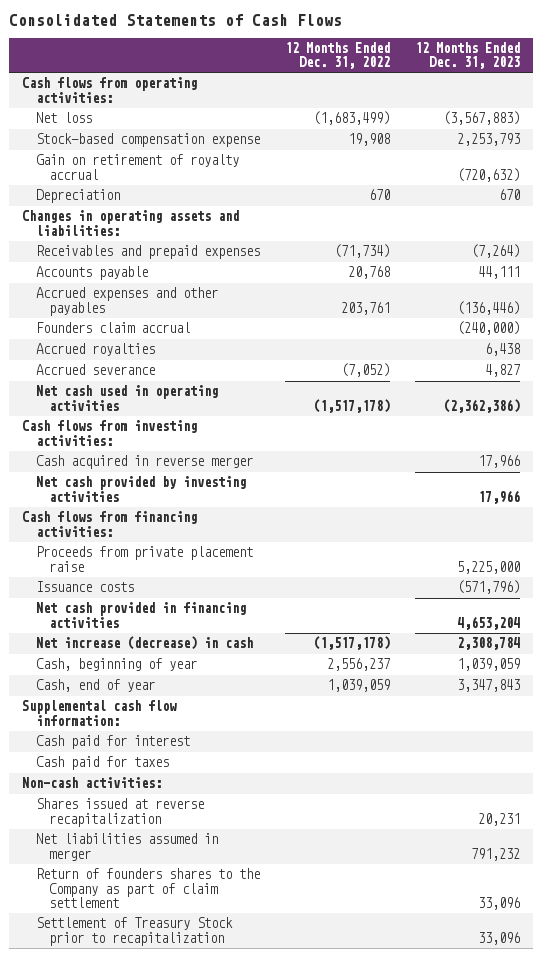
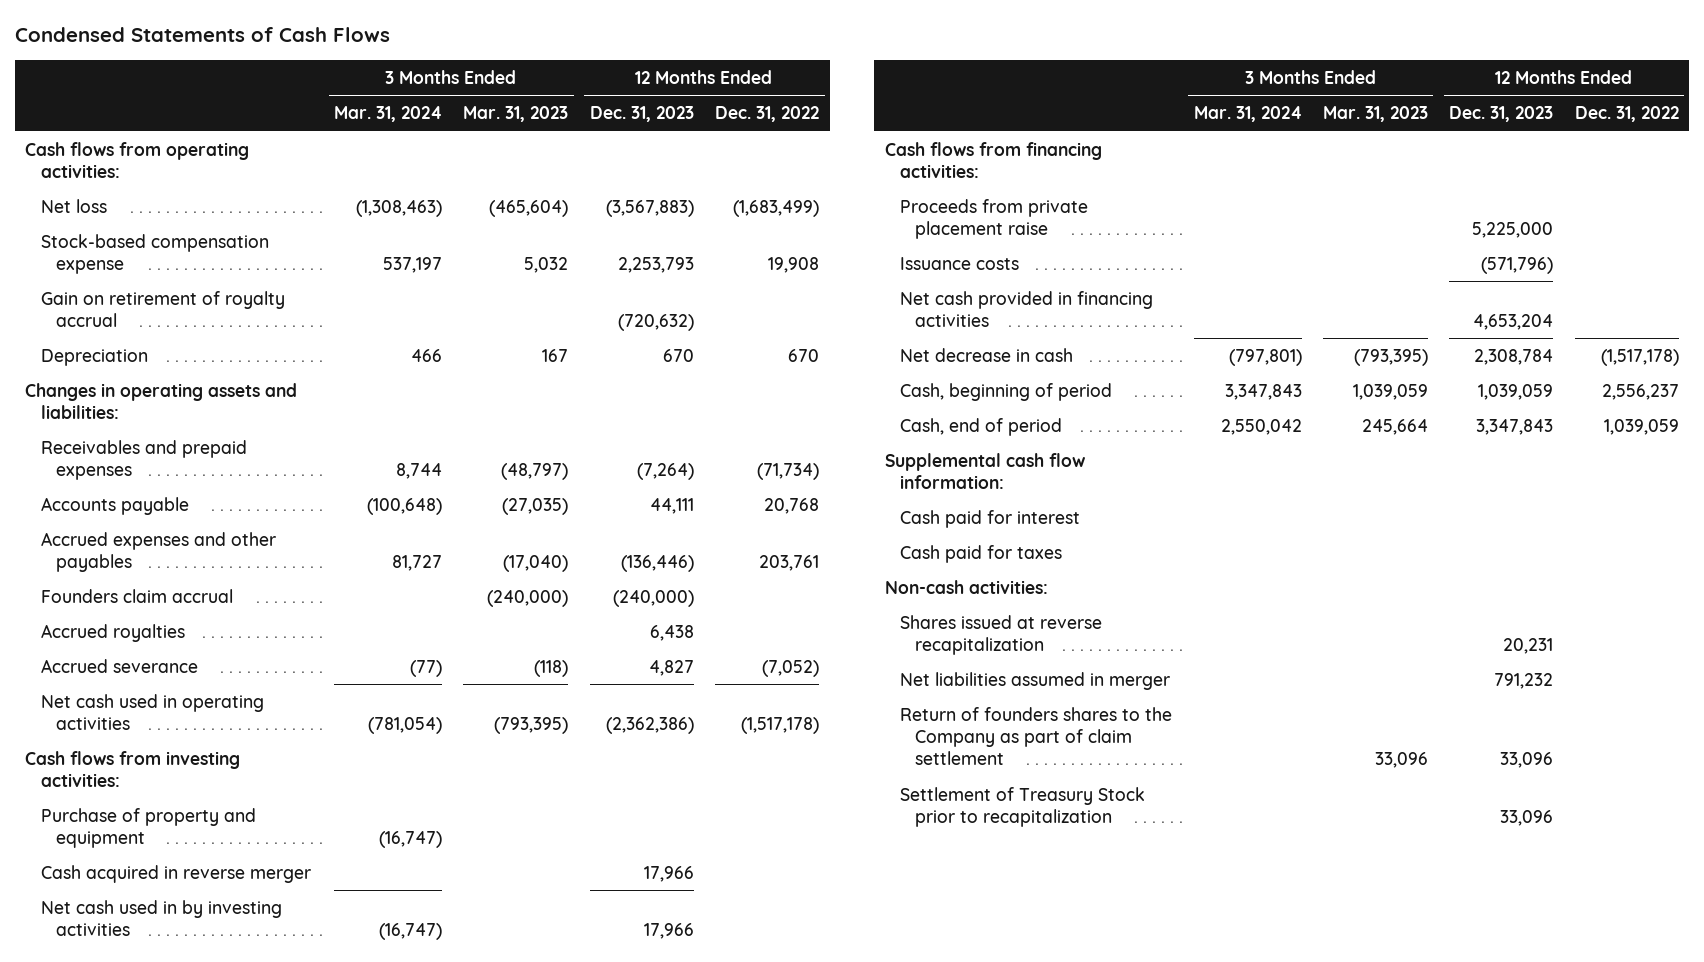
- Consolidated Statements of Cash Flows
+ Condensed Statements of Cash Flows
- | 12 Months Ended Dec. 31, 2022 | 12 Months Ended Dec. 31, 2023
+ | 3 Months Ended Mar. 31, 2024 | 3 Months Ended Mar. 31, 2023 | 12 Months Ended Dec. 31, 2023 | 12 Months Ended Dec. 31, 2022
+ Purchase of property and equipment | (16,747) | | |
- Net cash provided by investing activities | | 17,966
+ Net cash used in by investing activities | (16,747) | | 17,966 |
- Net increase (decrease) in cash | (1,517,178) | 2,308,784
- Cash, beginning of year | 2,556,237 | 1,039,059
- Cash, end of year | 1,039,059 | 3,347,843
+ Net decrease in cash | (797,801) | (793,395) | 2,308,784 | (1,517,178)
+ Cash, beginning of period | 3,347,843 | 1,039,059 | 1,039,059 | 2,556,237
+ Cash, end of period | 2,550,042 | 245,664 | 3,347,843 | 1,039,059

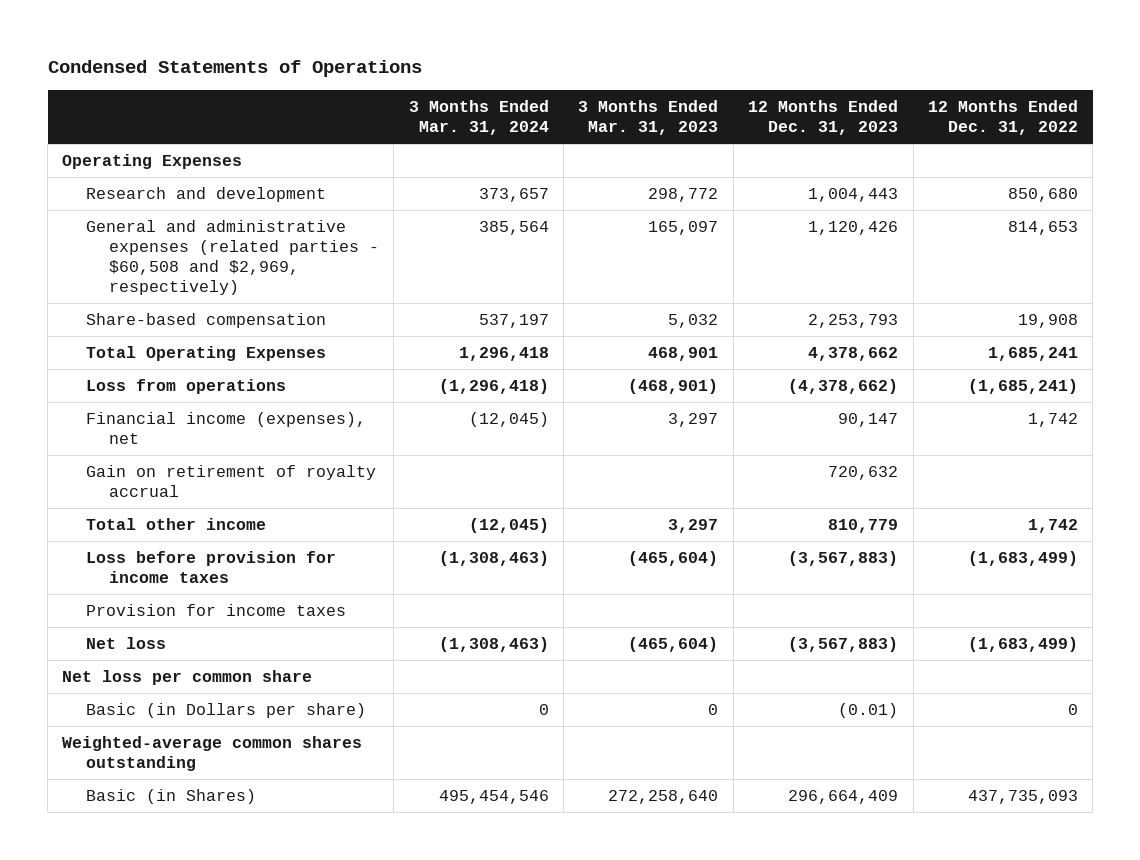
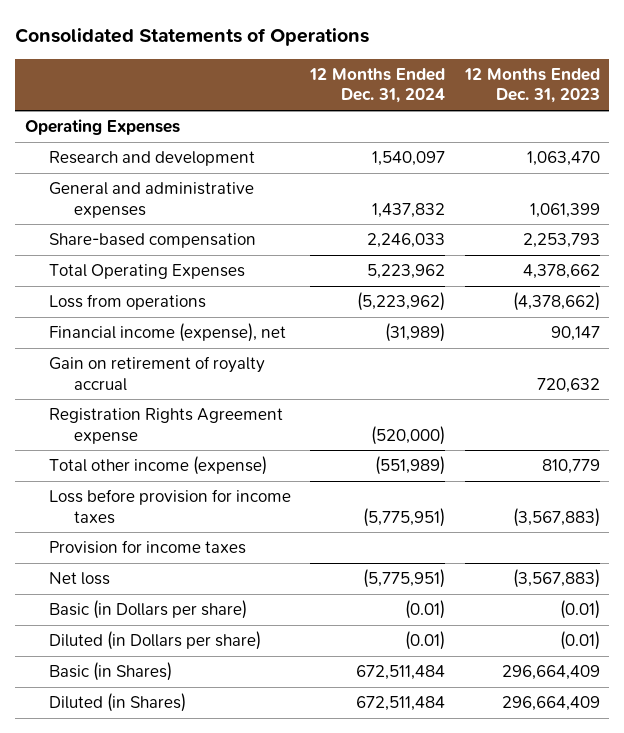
- Condensed Statements of Operations
+ Consolidated Statements of Operations
- | 3 Months Ended Mar. 31, 2024 | 3 Months Ended Mar. 31, 2023 | 12 Months Ended Dec. 31, 2023 | 12 Months Ended Dec. 31, 2022
+ | 12 Months Ended Dec. 31, 2024 | 12 Months Ended Dec. 31, 2023
- Research and development | 373,657 | 298,772 | 1,004,443 | 850,680
- General and administrative expenses (related parties - $60,508 and $2,969, respectively) | 385,564 | 165,097 | 1,120,426 | 814,653
+ Research and development | 1,540,097 | 1,063,470
+ General and administrative expenses | 1,437,832 | 1,061,399
- Financial income (expenses), net | (12,045) | 3,297 | 90,147 | 1,742
+ Financial income (expense), net | (31,989) | 90,147
- Total other income | (12,045) | 3,297 | 810,779 | 1,742
+ Registration Rights Agreement expense | (520,000) |
+ Total other income (expense) | (551,989) | 810,779
- Net loss per common share
- Weighted-average common shares outstanding
+ Diluted (in Dollars per share) | (0.01) | (0.01)
+ Diluted (in Shares) | 672,511,484 | 296,664,409

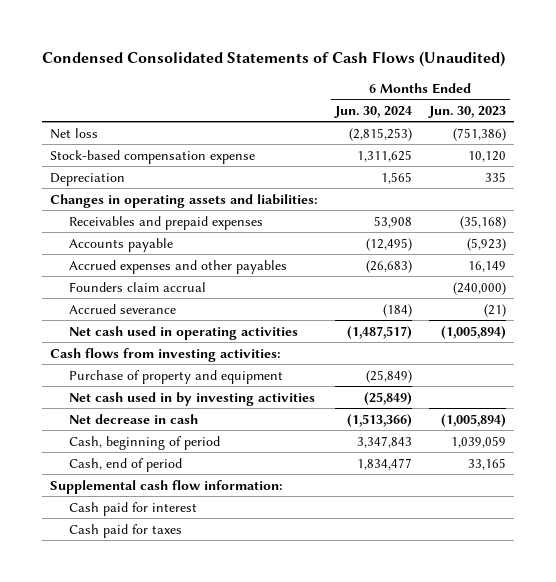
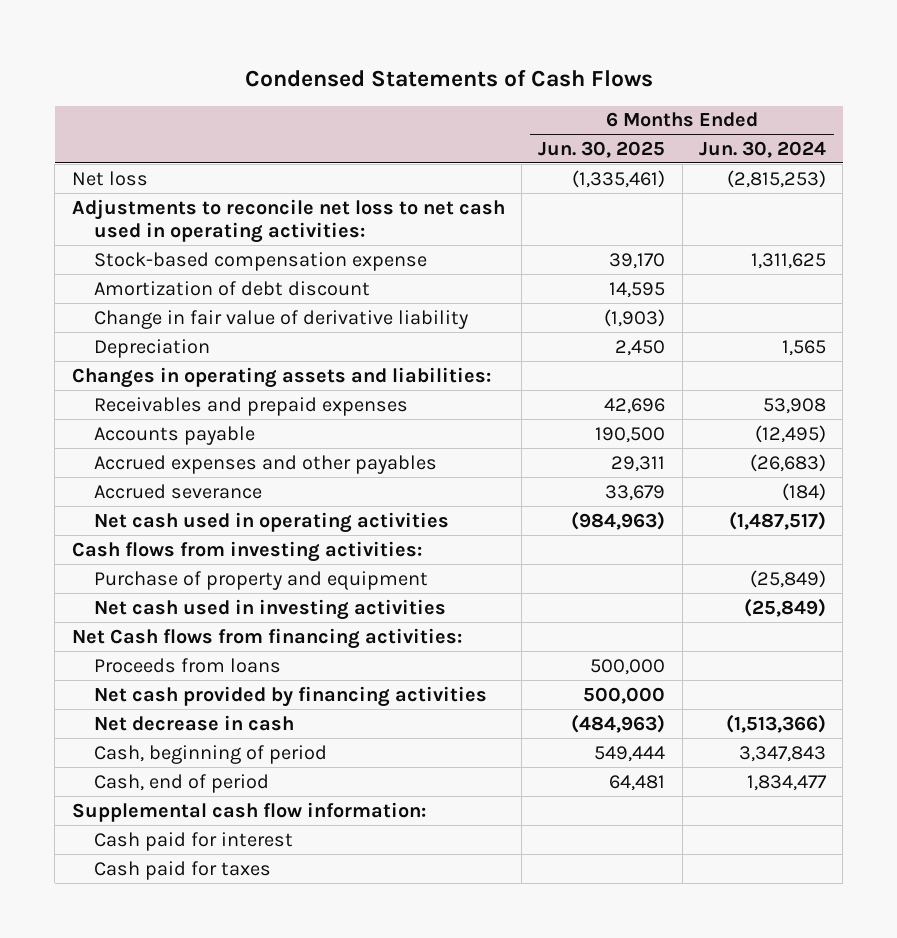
- Condensed Consolidated Statements of Cash Flows (Unaudited)
+ Condensed Statements of Cash Flows
- | 6 Months Ended Jun. 30, 2024 | 6 Months Ended Jun. 30, 2023
+ | 6 Months Ended Jun. 30, 2025 | 6 Months Ended Jun. 30, 2024
+ Adjustments to reconcile net loss to net cash used in operating activities:
+ Amortization of debt discount | 14,595 |
+ Change in fair value of derivative liability | (1,903) |
- Founders claim accrual | | (240,000)
- Net cash used in by investing activities | (25,849) |
+ Net cash used in investing activities | | (25,849)
+ Net Cash flows from financing activities:
+ Proceeds from loans | 500,000 |
+ Net cash provided by financing activities | 500,000 |

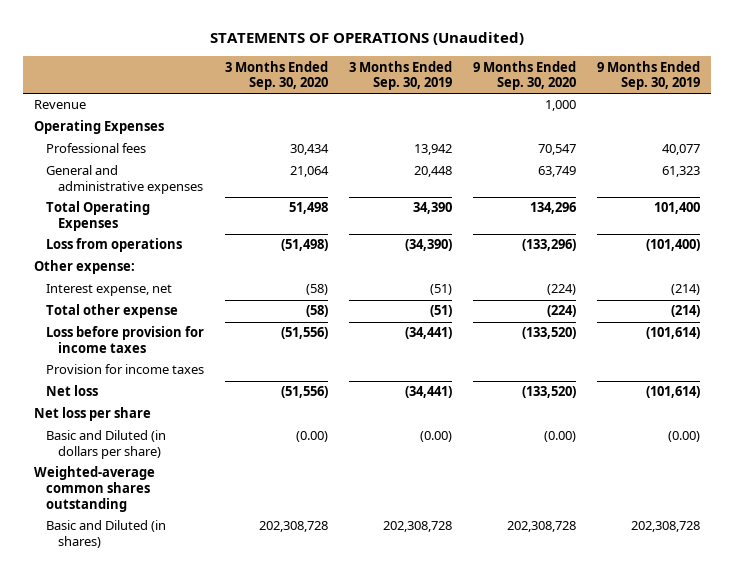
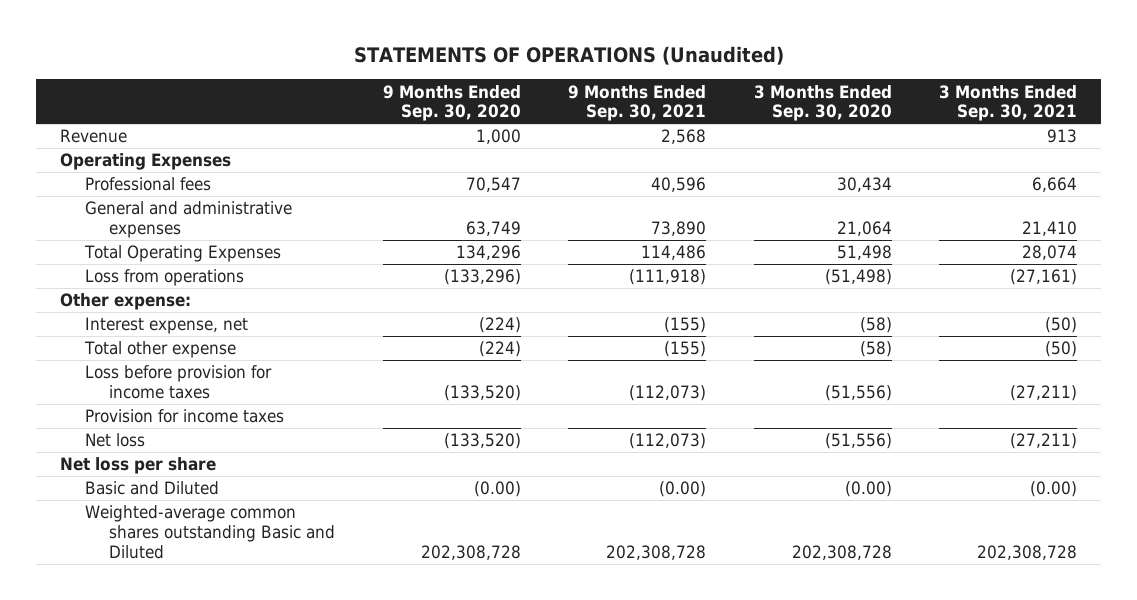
- | 3 Months Ended Sep. 30, 2020 | 3 Months Ended Sep. 30, 2019 | 9 Months Ended Sep. 30, 2020 | 9 Months Ended Sep. 30, 2019
+ | 9 Months Ended Sep. 30, 2020 | 9 Months Ended Sep. 30, 2021 | 3 Months Ended Sep. 30, 2020 | 3 Months Ended Sep. 30, 2021
- Basic and Diluted (in dollars per share) | (0.00) | (0.00) | (0.00) | (0.00)
- Weighted-average common shares outstanding
- Basic and Diluted (in shares) | 202,308,728 | 202,308,728 | 202,308,728 | 202,308,728
+ Basic and Diluted | (0.00) | (0.00) | (0.00) | (0.00)
+ Weighted-average common shares outstanding Basic and Diluted | 202,308,728 | 202,308,728 | 202,308,728 | 202,308,728

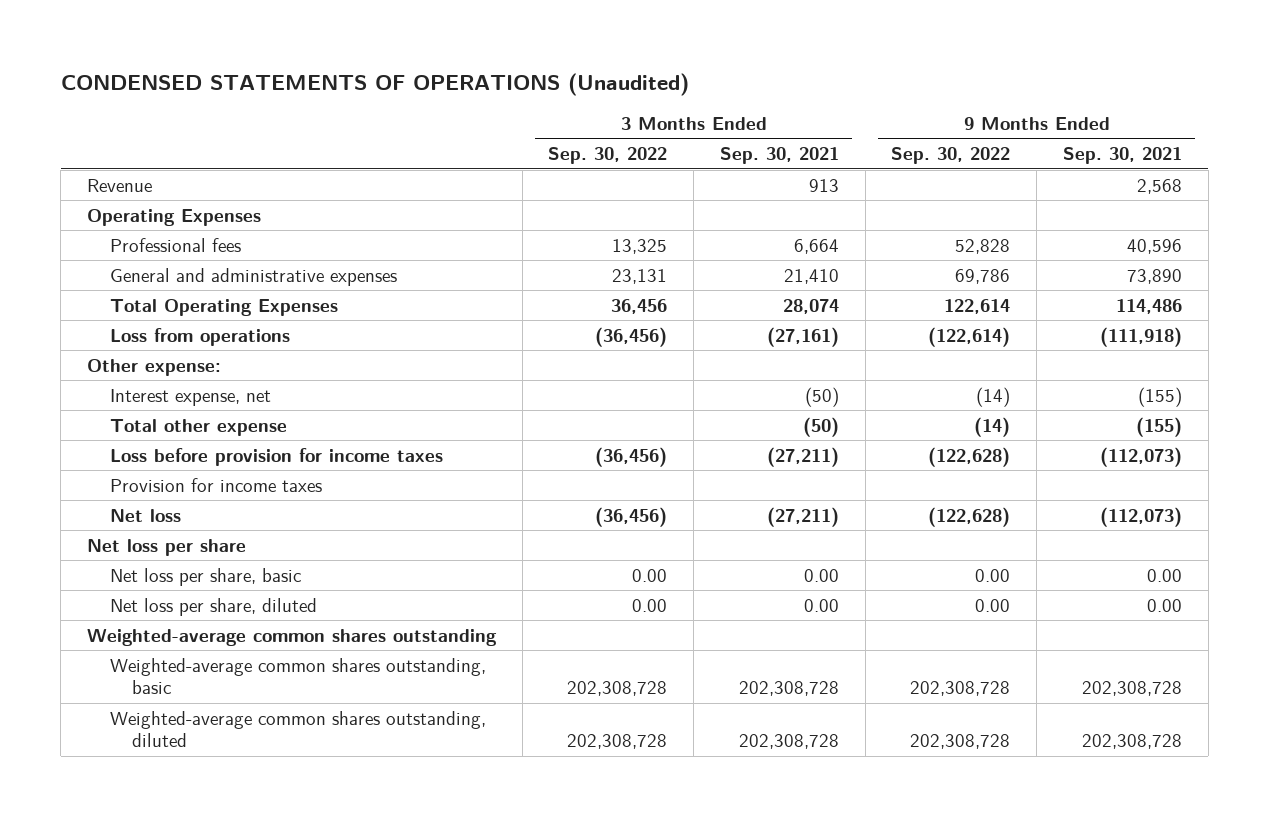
- STATEMENTS OF OPERATIONS (Unaudited)
+ CONDENSED STATEMENTS OF OPERATIONS (Unaudited)
- | 9 Months Ended Sep. 30, 2020 | 9 Months Ended Sep. 30, 2021 | 3 Months Ended Sep. 30, 2020 | 3 Months Ended Sep. 30, 2021
+ | 3 Months Ended Sep. 30, 2022 | 3 Months Ended Sep. 30, 2021 | 9 Months Ended Sep. 30, 2022 | 9 Months Ended Sep. 30, 2021
- Basic and Diluted | (0.00) | (0.00) | (0.00) | (0.00)
- Weighted-average common shares outstanding Basic and Diluted | 202,308,728 | 202,308,728 | 202,308,728 | 202,308,728
+ Net loss per share, basic | 0.00 | 0.00 | 0.00 | 0.00
+ Net loss per share, diluted | 0.00 | 0.00 | 0.00 | 0.00
+ Weighted-average common shares outstanding
+ Weighted-average common shares outstanding, basic | 202,308,728 | 202,308,728 | 202,308,728 | 202,308,728
+ Weighted-average common shares outstanding, diluted | 202,308,728 | 202,308,728 | 202,308,728 | 202,308,728

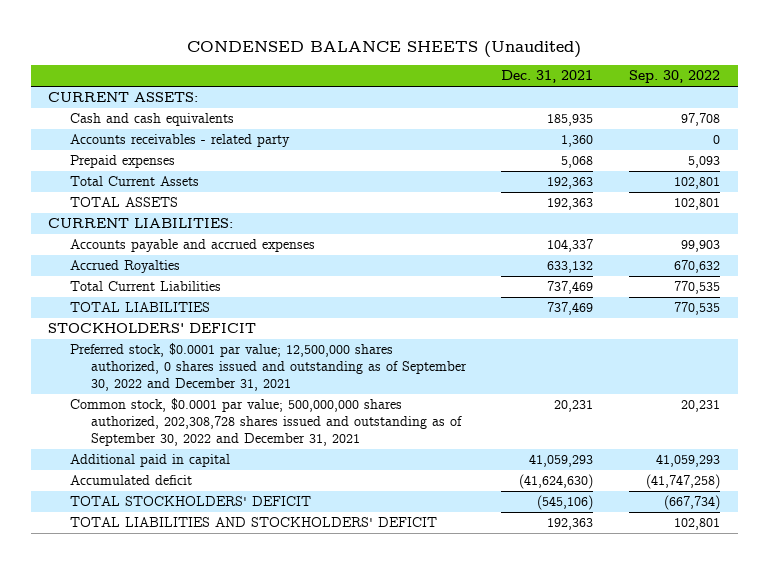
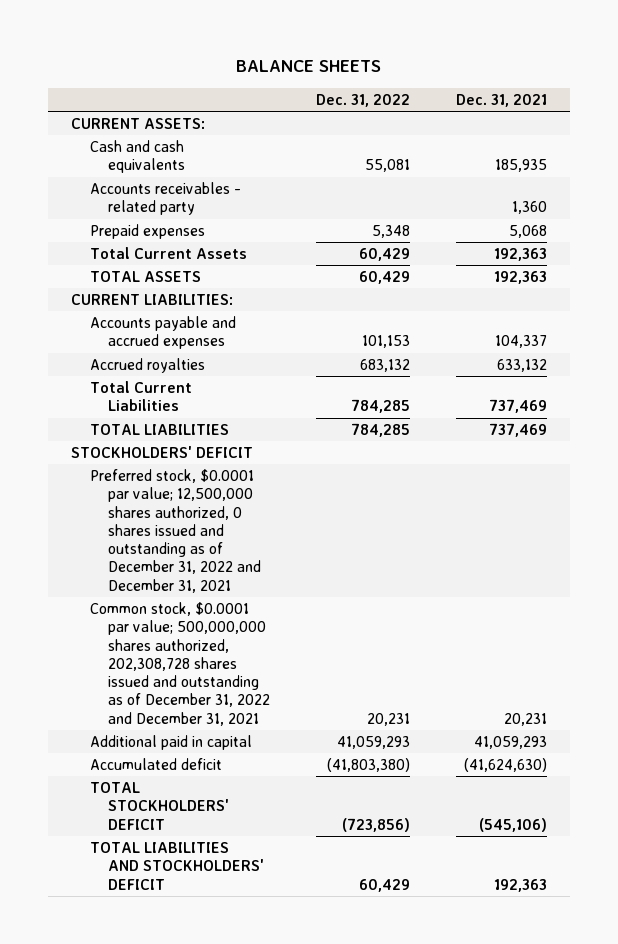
- CONDENSED BALANCE SHEETS (Unaudited)
+ BALANCE SHEETS
- | Dec. 31, 2021 | Sep. 30, 2022
+ | Dec. 31, 2022 | Dec. 31, 2021
- Accrued Royalties | 633,132 | 670,632
+ Accrued royalties | 683,132 | 633,132
- Preferred stock, $0.0001 par value; 12,500,000 shares authorized, 0 shares issued and outstanding as of September 30, 2022 and December 31, 2021
- Common stock, $0.0001 par value; 500,000,000 shares authorized, 202,308,728 shares issued and outstanding as of September 30, 2022 and December 31, 2021 | 20,231 | 20,231
+ Preferred stock, $0.0001 par value; 12,500,000 shares authorized, 0 shares issued and outstanding as of December 31, 2022 and December 31, 2021
+ Common stock, $0.0001 par value; 500,000,000 shares authorized, 202,308,728 shares issued and outstanding as of December 31, 2022 and December 31, 2021 | 20,231 | 20,231

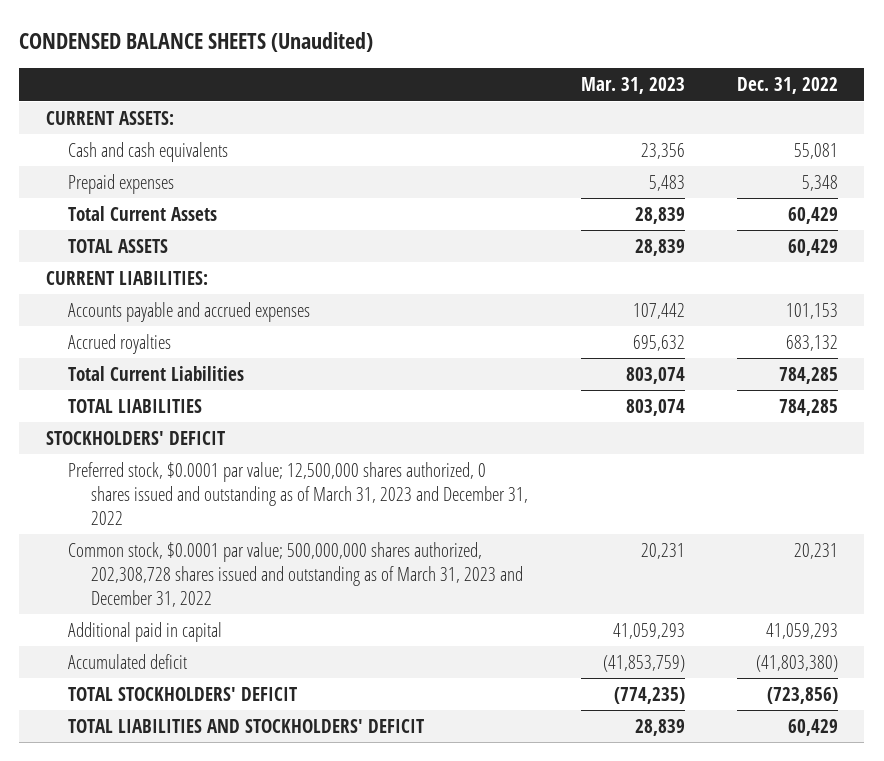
- BALANCE SHEETS
+ CONDENSED BALANCE SHEETS (Unaudited)
- | Dec. 31, 2022 | Dec. 31, 2021
+ | Mar. 31, 2023 | Dec. 31, 2022
- Accounts receivables - related party | | 1,360
- Preferred stock, $0.0001 par value; 12,500,000 shares authorized, 0 shares issued and outstanding as of December 31, 2022 and December 31, 2021
- Common stock, $0.0001 par value; 500,000,000 shares authorized, 202,308,728 shares issued and outstanding as of December 31, 2022 and December 31, 2021 | 20,231 | 20,231
+ Preferred stock, $0.0001 par value; 12,500,000 shares authorized, 0 shares issued and outstanding as of March 31, 2023 and December 31, 2022
+ Common stock, $0.0001 par value; 500,000,000 shares authorized, 202,308,728 shares issued and outstanding as of March 31, 2023 and December 31, 2022 | 20,231 | 20,231

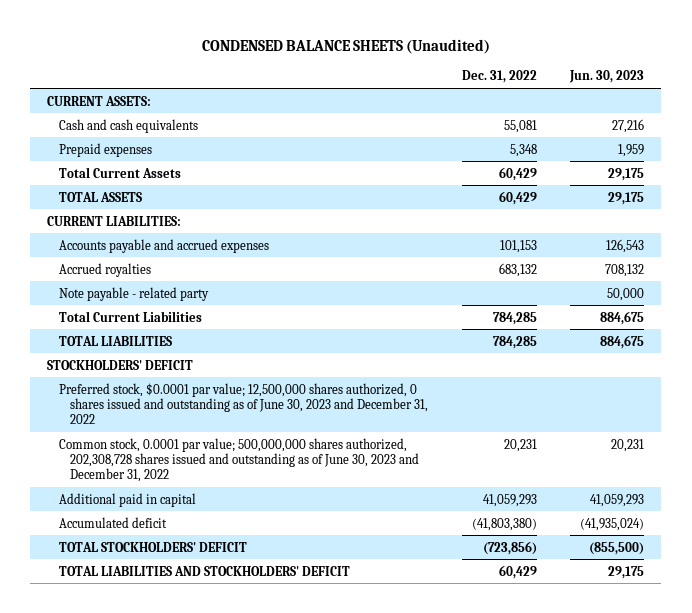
- | Mar. 31, 2023 | Dec. 31, 2022
+ | Dec. 31, 2022 | Jun. 30, 2023
+ Note payable - related party | | 50,000
- Preferred stock, $0.0001 par value; 12,500,000 shares authorized, 0 shares issued and outstanding as of March 31, 2023 and December 31, 2022
- Common stock, $0.0001 par value; 500,000,000 shares authorized, 202,308,728 shares issued and outstanding as of March 31, 2023 and December 31, 2022 | 20,231 | 20,231
+ Preferred stock, $0.0001 par value; 12,500,000 shares authorized, 0 shares issued and outstanding as of June 30, 2023 and December 31, 2022
+ Common stock, 0.0001 par value; 500,000,000 shares authorized, 202,308,728 shares issued and outstanding as of June 30, 2023 and December 31, 2022 | 20,231 | 20,231

